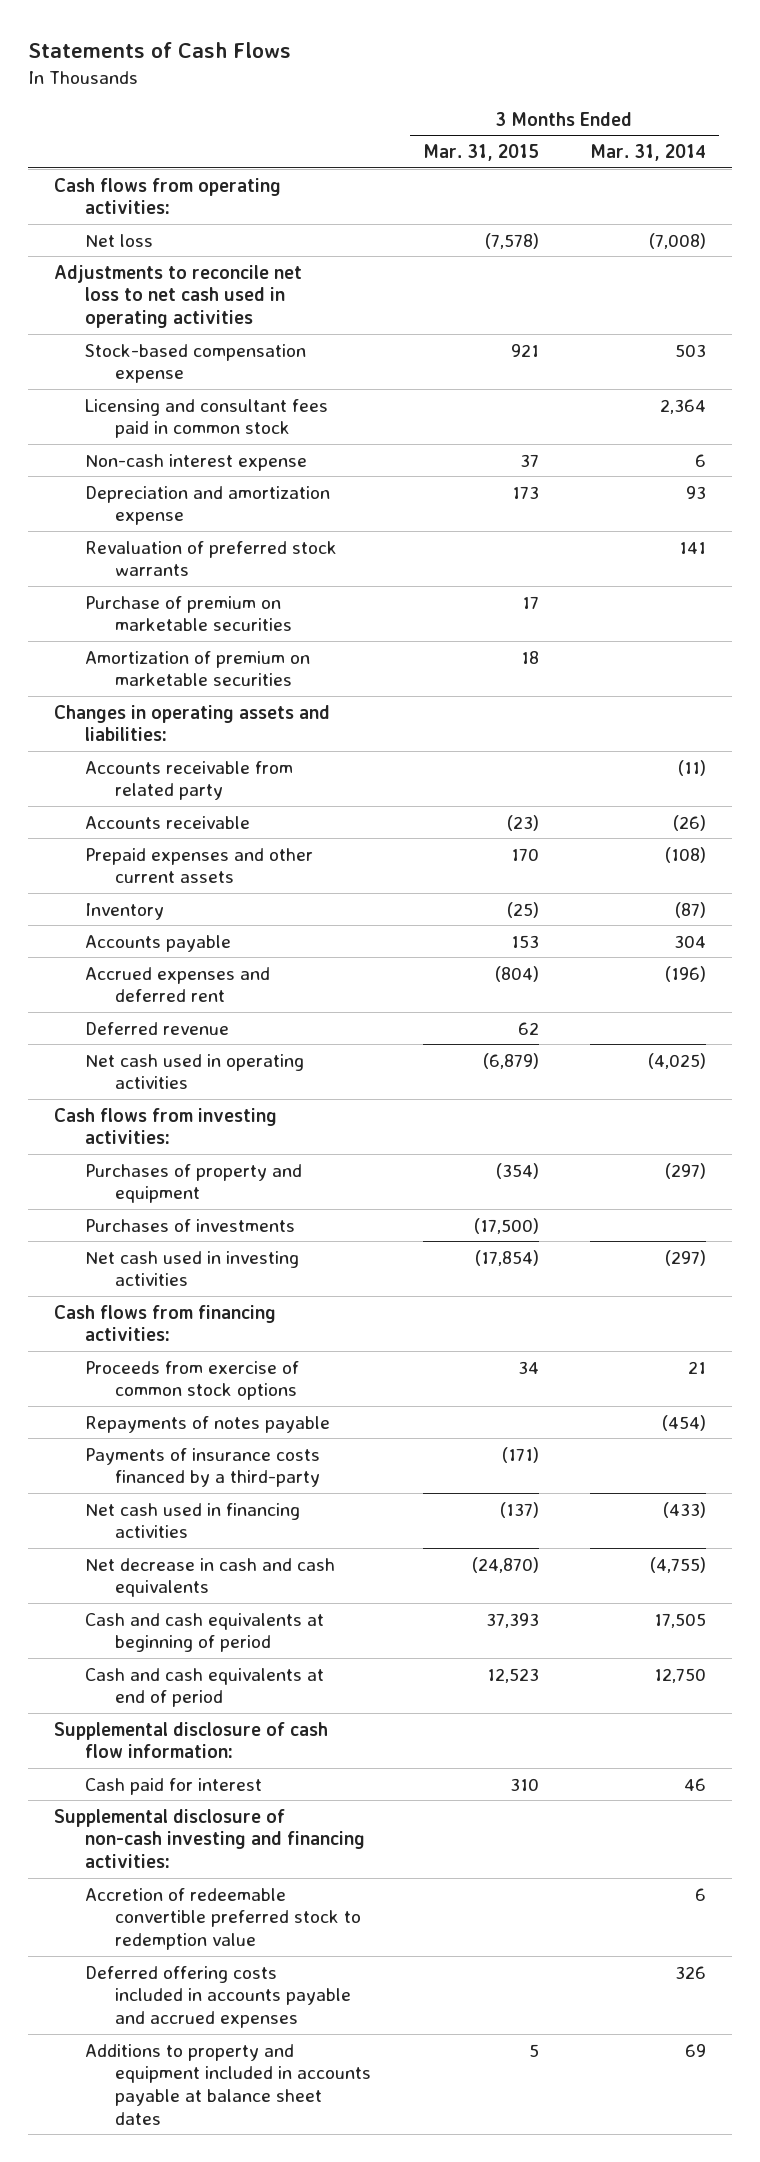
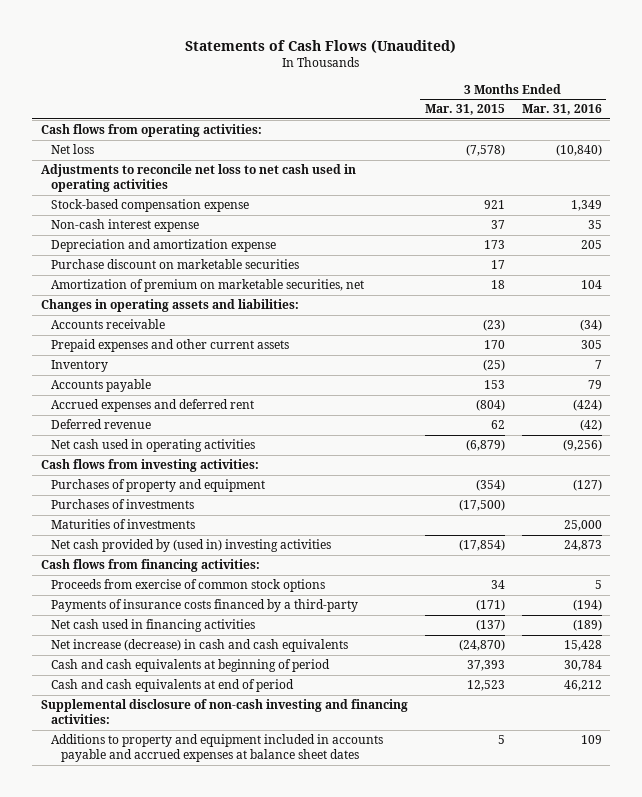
- Statements of Cash Flows
+ Statements of Cash Flows (Unaudited)
- | 3 Months Ended Mar. 31, 2015 | 3 Months Ended Mar. 31, 2014
+ | 3 Months Ended Mar. 31, 2015 | 3 Months Ended Mar. 31, 2016
- Licensing and consultant fees paid in common stock | | 2,364
- Revaluation of preferred stock warrants | | 141
- Purchase of premium on marketable securities | 17 |
- Amortization of premium on marketable securities | 18 |
+ Purchase discount on marketable securities | 17 |
+ Amortization of premium on marketable securities, net | 18 | 104
- Accounts receivable from related party | | (11)
- Net cash used in investing activities | (17,854) | (297)
+ Maturities of investments | | 25,000
+ Net cash provided by (used in) investing activities | (17,854) | 24,873
- Repayments of notes payable | | (454)
- Net decrease in cash and cash equivalents | (24,870) | (4,755)
+ Net increase (decrease) in cash and cash equivalents | (24,870) | 15,428
- Supplemental disclosure of cash flow information:
- Cash paid for interest | 310 | 46
- Accretion of redeemable convertible preferred stock to redemption value | | 6
- Deferred offering costs included in accounts payable and accrued expenses | | 326
- Additions to property and equipment included in accounts payable at balance sheet dates | 5 | 69
+ Additions to property and equipment included in accounts payable and accrued expenses at balance sheet dates | 5 | 109

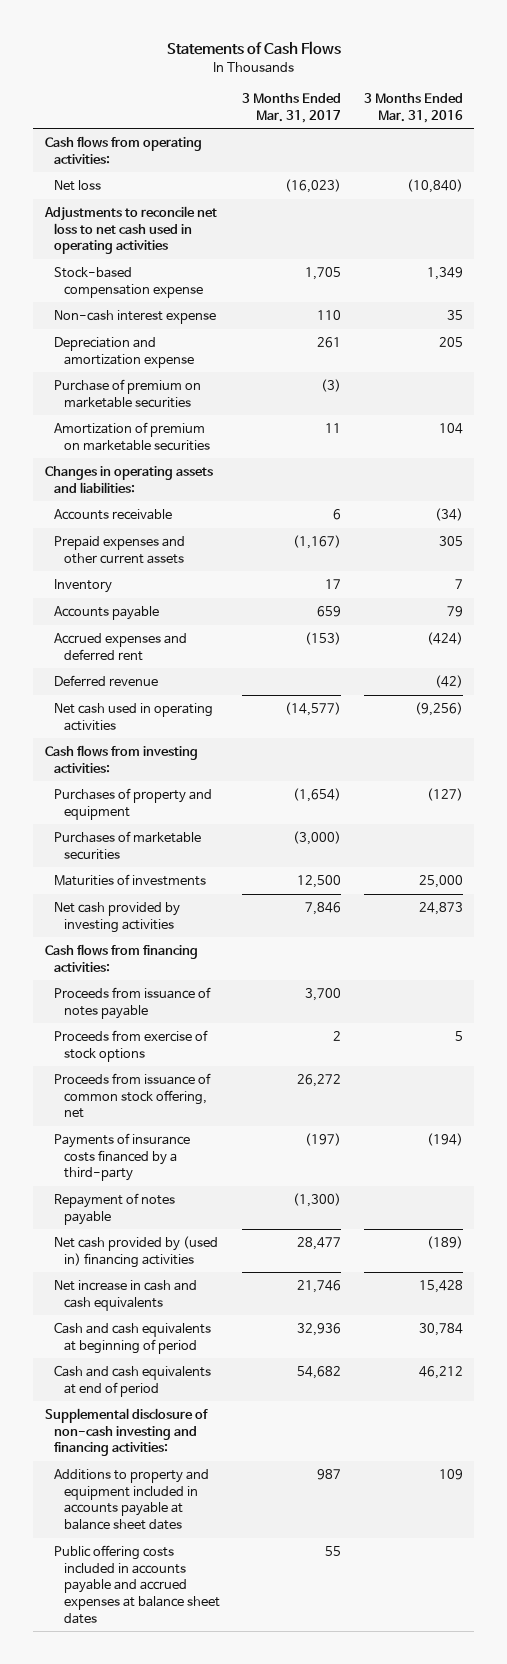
- Statements of Cash Flows (Unaudited)
+ Statements of Cash Flows
- | 3 Months Ended Mar. 31, 2015 | 3 Months Ended Mar. 31, 2016
+ | 3 Months Ended Mar. 31, 2017 | 3 Months Ended Mar. 31, 2016
- Purchase discount on marketable securities | 17 |
- Amortization of premium on marketable securities, net | 18 | 104
+ Purchase of premium on marketable securities | (3) |
+ Amortization of premium on marketable securities | 11 | 104
- Purchases of investments | (17,500) |
+ Purchases of marketable securities | (3,000) |
- Net cash provided by (used in) investing activities | (17,854) | 24,873
+ Net cash provided by investing activities | 7,846 | 24,873
- Proceeds from exercise of common stock options | 34 | 5
+ Proceeds from issuance of notes payable | 3,700 |
+ Proceeds from exercise of stock options | 2 | 5
+ Proceeds from issuance of common stock offering, net | 26,272 |
- Net cash used in financing activities | (137) | (189)
- Net increase (decrease) in cash and cash equivalents | (24,870) | 15,428
+ Repayment of notes payable | (1,300) |
+ Net cash provided by (used in) financing activities | 28,477 | (189)
+ Net increase in cash and cash equivalents | 21,746 | 15,428
- Additions to property and equipment included in accounts payable and accrued expenses at balance sheet dates | 5 | 109
+ Additions to property and equipment included in accounts payable at balance sheet dates | 987 | 109
+ Public offering costs included in accounts payable and accrued expenses at balance sheet dates | 55 |

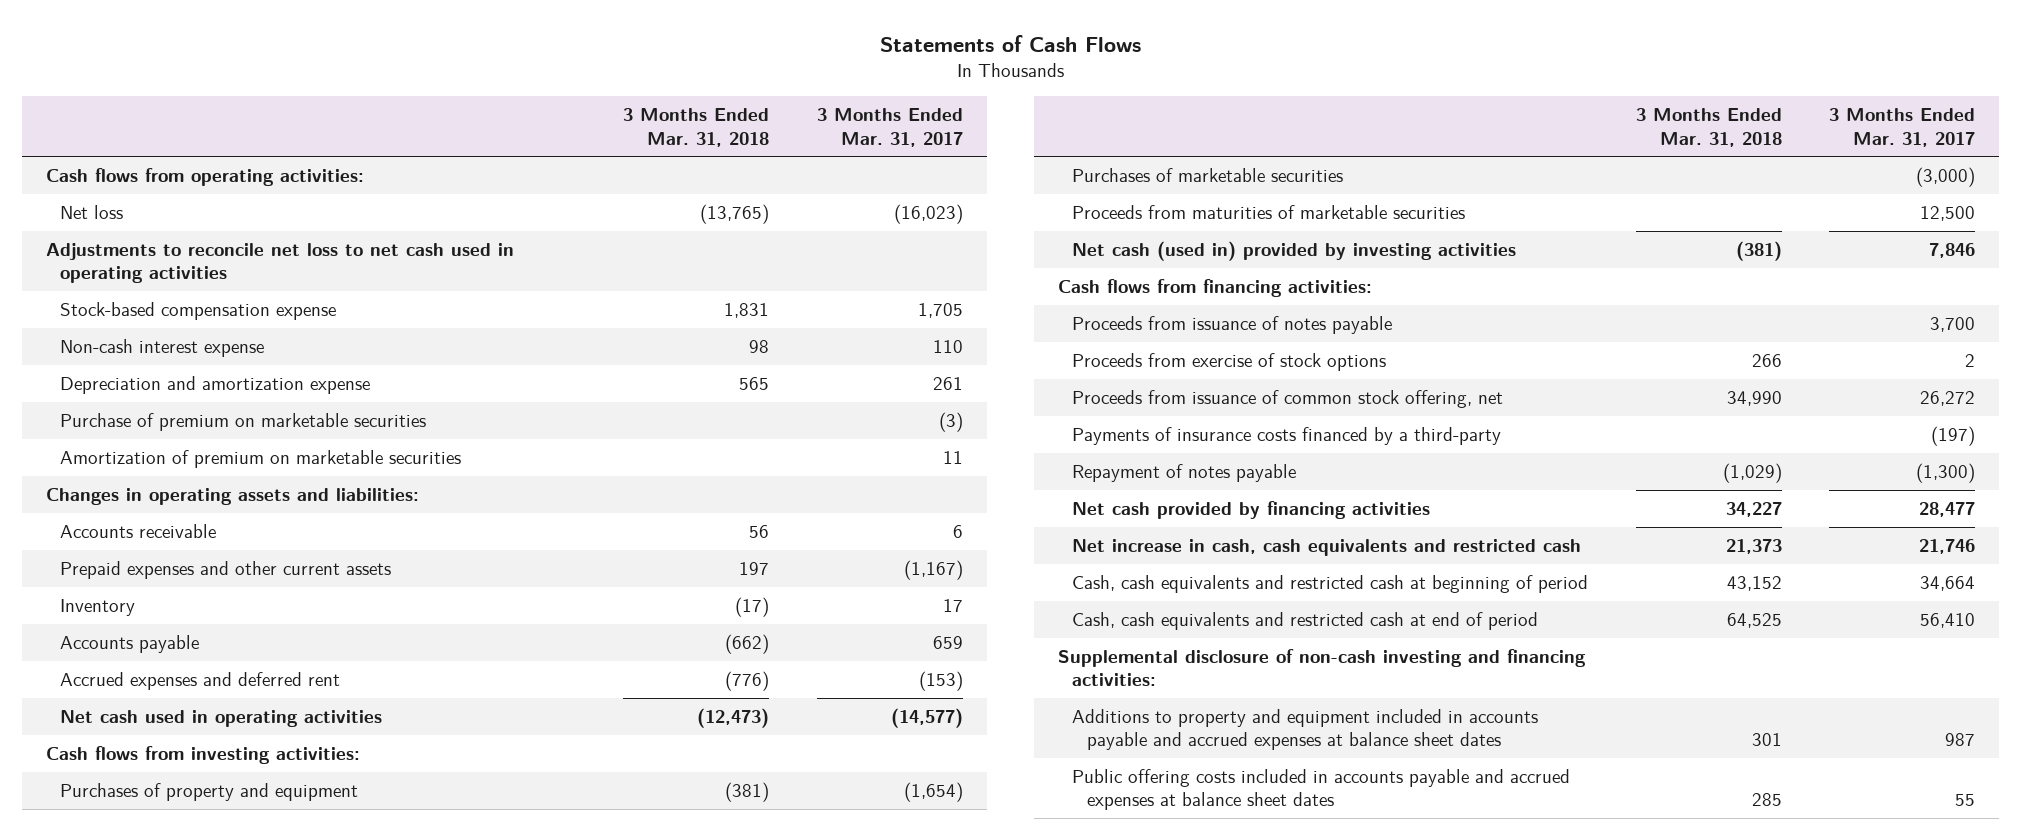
- | 3 Months Ended Mar. 31, 2017 | 3 Months Ended Mar. 31, 2016
+ | 3 Months Ended Mar. 31, 2018 | 3 Months Ended Mar. 31, 2017
- Deferred revenue | | (42)
- Maturities of investments | 12,500 | 25,000
- Net cash provided by investing activities | 7,846 | 24,873
+ Proceeds from maturities of marketable securities | | 12,500
+ Net cash (used in) provided by investing activities | (381) | 7,846
- Net cash provided by (used in) financing activities | 28,477 | (189)
- Net increase in cash and cash equivalents | 21,746 | 15,428
- Cash and cash equivalents at beginning of period | 32,936 | 30,784
- Cash and cash equivalents at end of period | 54,682 | 46,212
+ Net cash provided by financing activities | 34,227 | 28,477
+ Net increase in cash, cash equivalents and restricted cash | 21,373 | 21,746
+ Cash, cash equivalents and restricted cash at beginning of period | 43,152 | 34,664
+ Cash, cash equivalents and restricted cash at end of period | 64,525 | 56,410
- Additions to property and equipment included in accounts payable at balance sheet dates | 987 | 109
+ Additions to property and equipment included in accounts payable and accrued expenses at balance sheet dates | 301 | 987

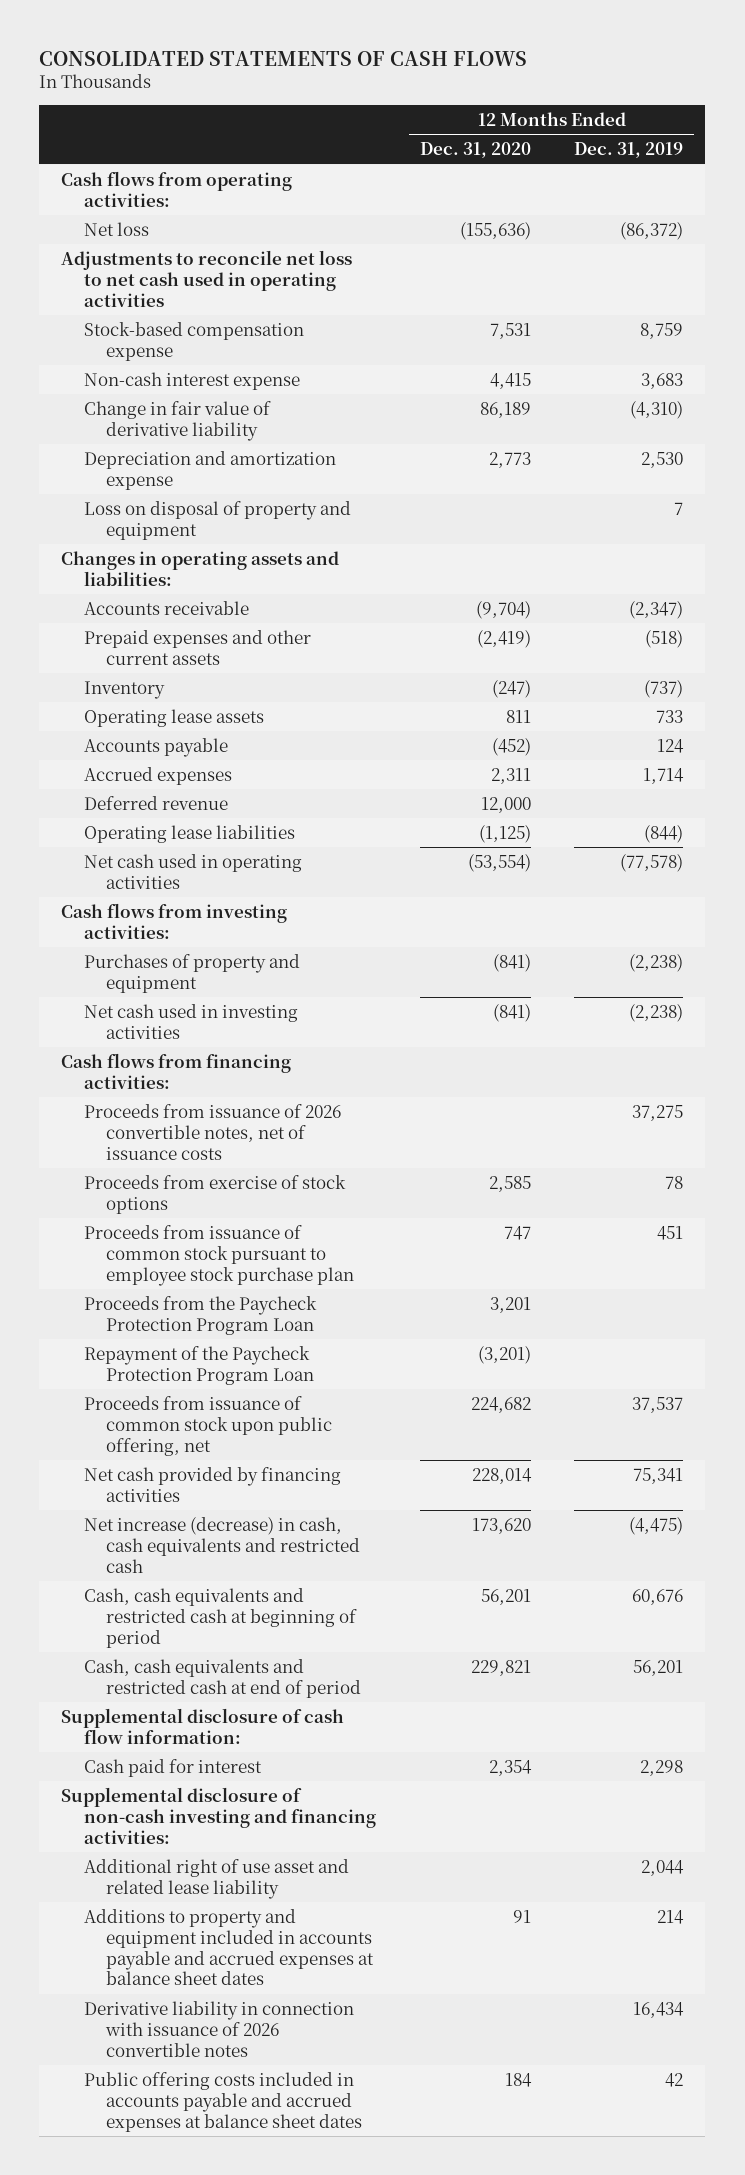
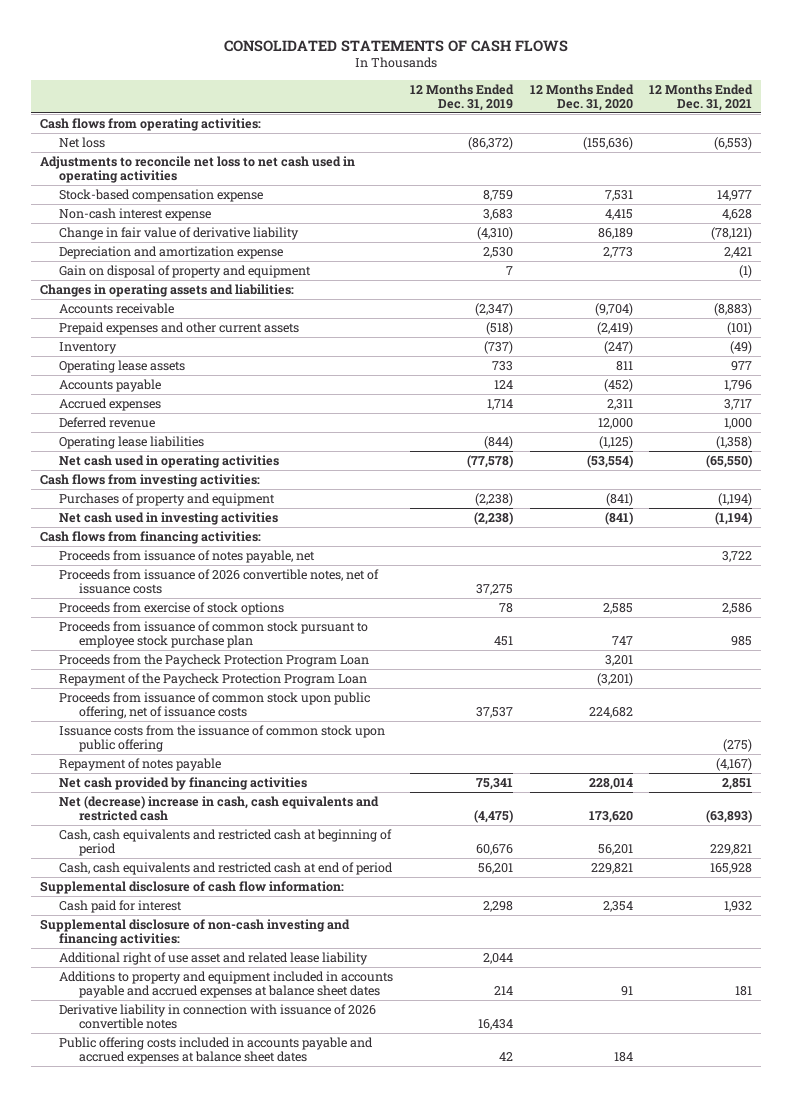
- | 12 Months Ended Dec. 31, 2020 | 12 Months Ended Dec. 31, 2019
+ | 12 Months Ended Dec. 31, 2019 | 12 Months Ended Dec. 31, 2020 | 12 Months Ended Dec. 31, 2021
- Loss on disposal of property and equipment | | 7
+ Gain on disposal of property and equipment | 7 | | (1)
+ Proceeds from issuance of notes payable, net | | | 3,722
- Proceeds from issuance of common stock upon public offering, net | 224,682 | 37,537
+ Proceeds from issuance of common stock upon public offering, net of issuance costs | 37,537 | 224,682 |
+ Issuance costs from the issuance of common stock upon public offering | | | (275)
+ Repayment of notes payable | | | (4,167)
- Net increase (decrease) in cash, cash equivalents and restricted cash | 173,620 | (4,475)
+ Net (decrease) increase in cash, cash equivalents and restricted cash | (4,475) | 173,620 | (63,893)

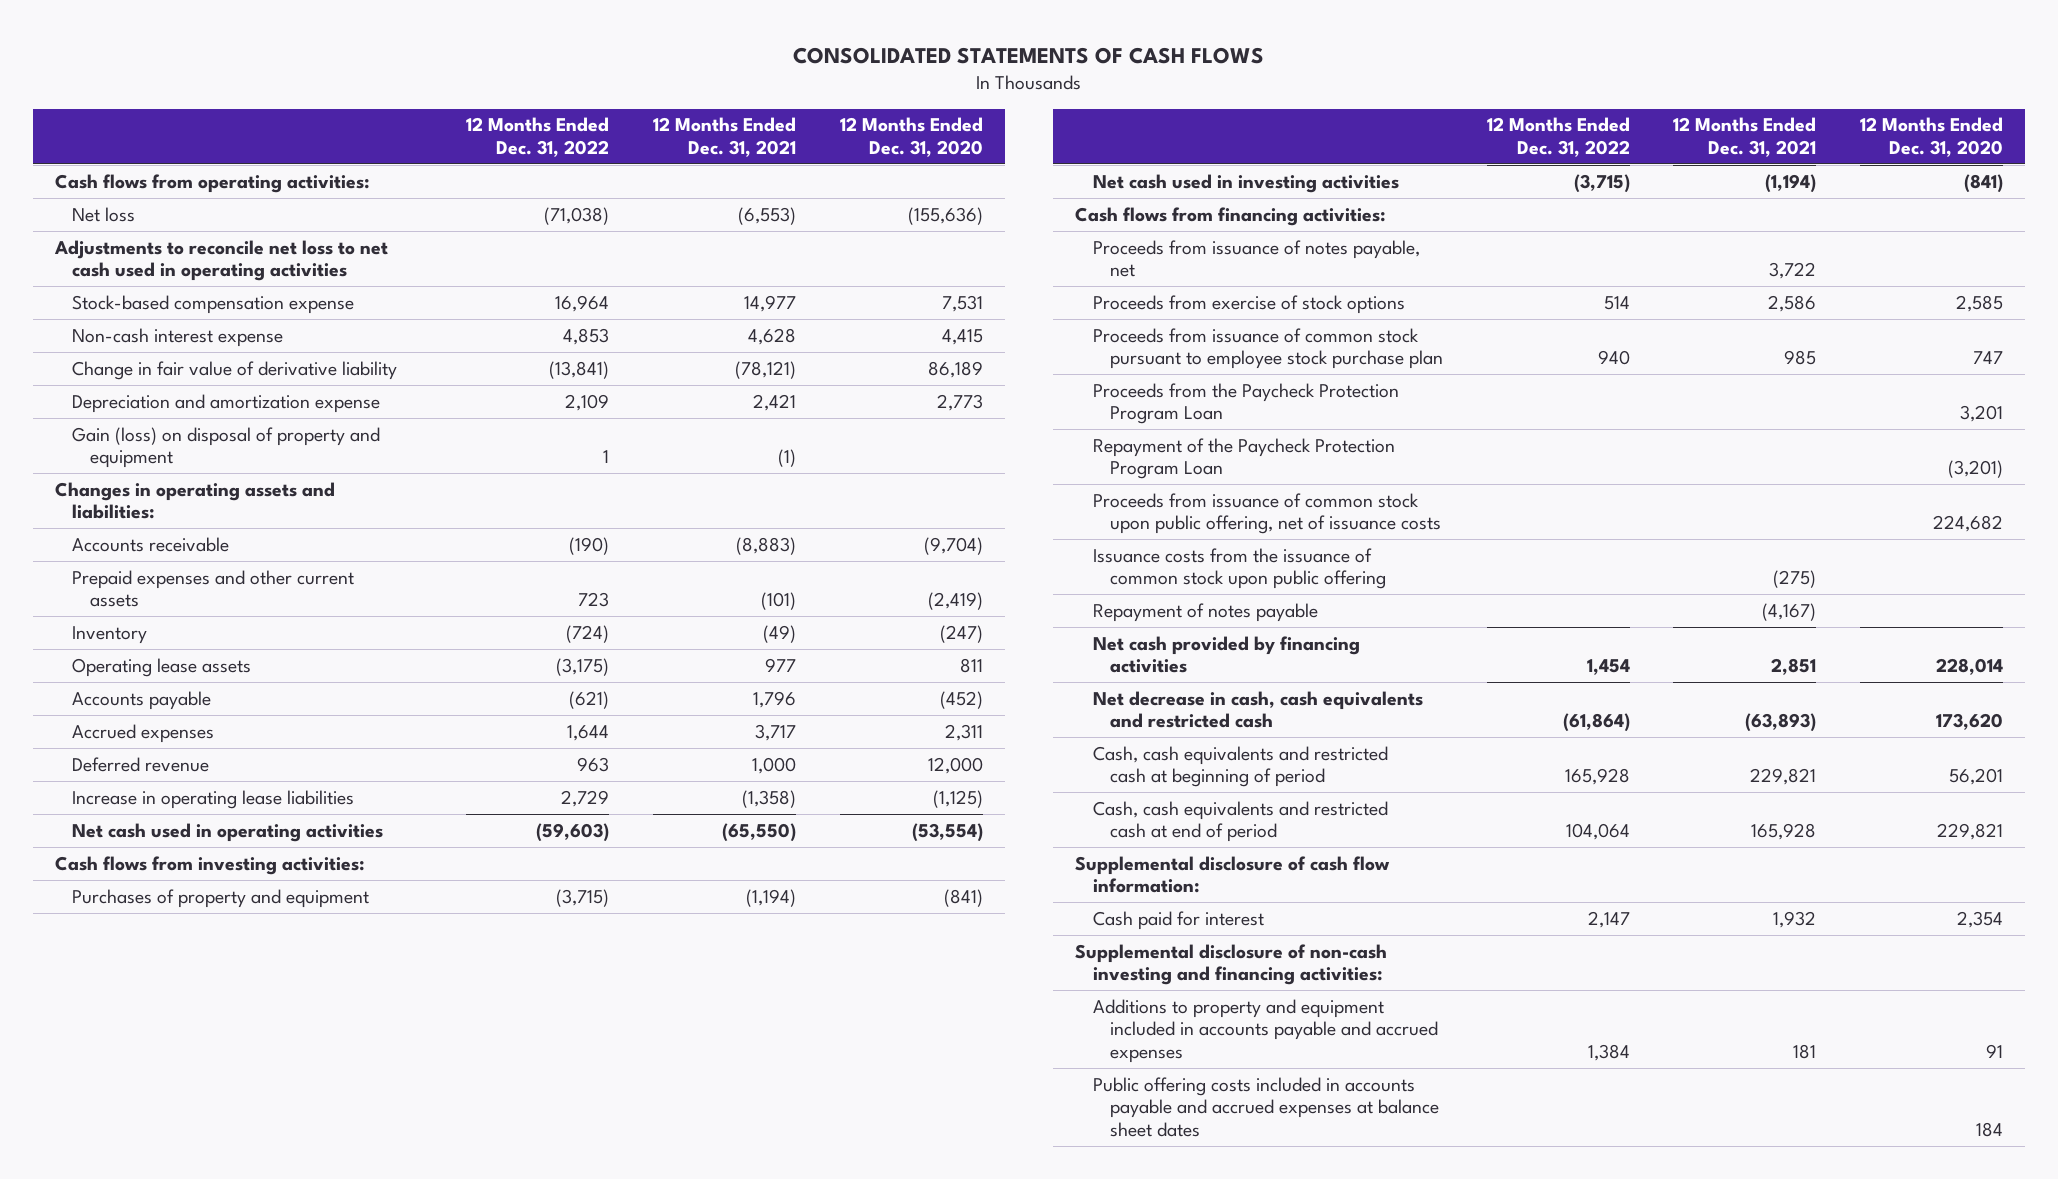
- | 12 Months Ended Dec. 31, 2019 | 12 Months Ended Dec. 31, 2020 | 12 Months Ended Dec. 31, 2021
+ | 12 Months Ended Dec. 31, 2022 | 12 Months Ended Dec. 31, 2021 | 12 Months Ended Dec. 31, 2020
- Gain on disposal of property and equipment | 7 | | (1)
+ Gain (loss) on disposal of property and equipment | 1 | (1) |
- Operating lease liabilities | (844) | (1,125) | (1,358)
+ Increase in operating lease liabilities | 2,729 | (1,358) | (1,125)
- Proceeds from issuance of 2026 convertible notes, net of issuance costs | 37,275 | |
- Net (decrease) increase in cash, cash equivalents and restricted cash | (4,475) | 173,620 | (63,893)
+ Net decrease in cash, cash equivalents and restricted cash | (61,864) | (63,893) | 173,620
- Additional right of use asset and related lease liability | 2,044 | |
- Additions to property and equipment included in accounts payable and accrued expenses at balance sheet dates | 214 | 91 | 181
- Derivative liability in connection with issuance of 2026 convertible notes | 16,434 | |
+ Additions to property and equipment included in accounts payable and accrued expenses | 1,384 | 181 | 91

